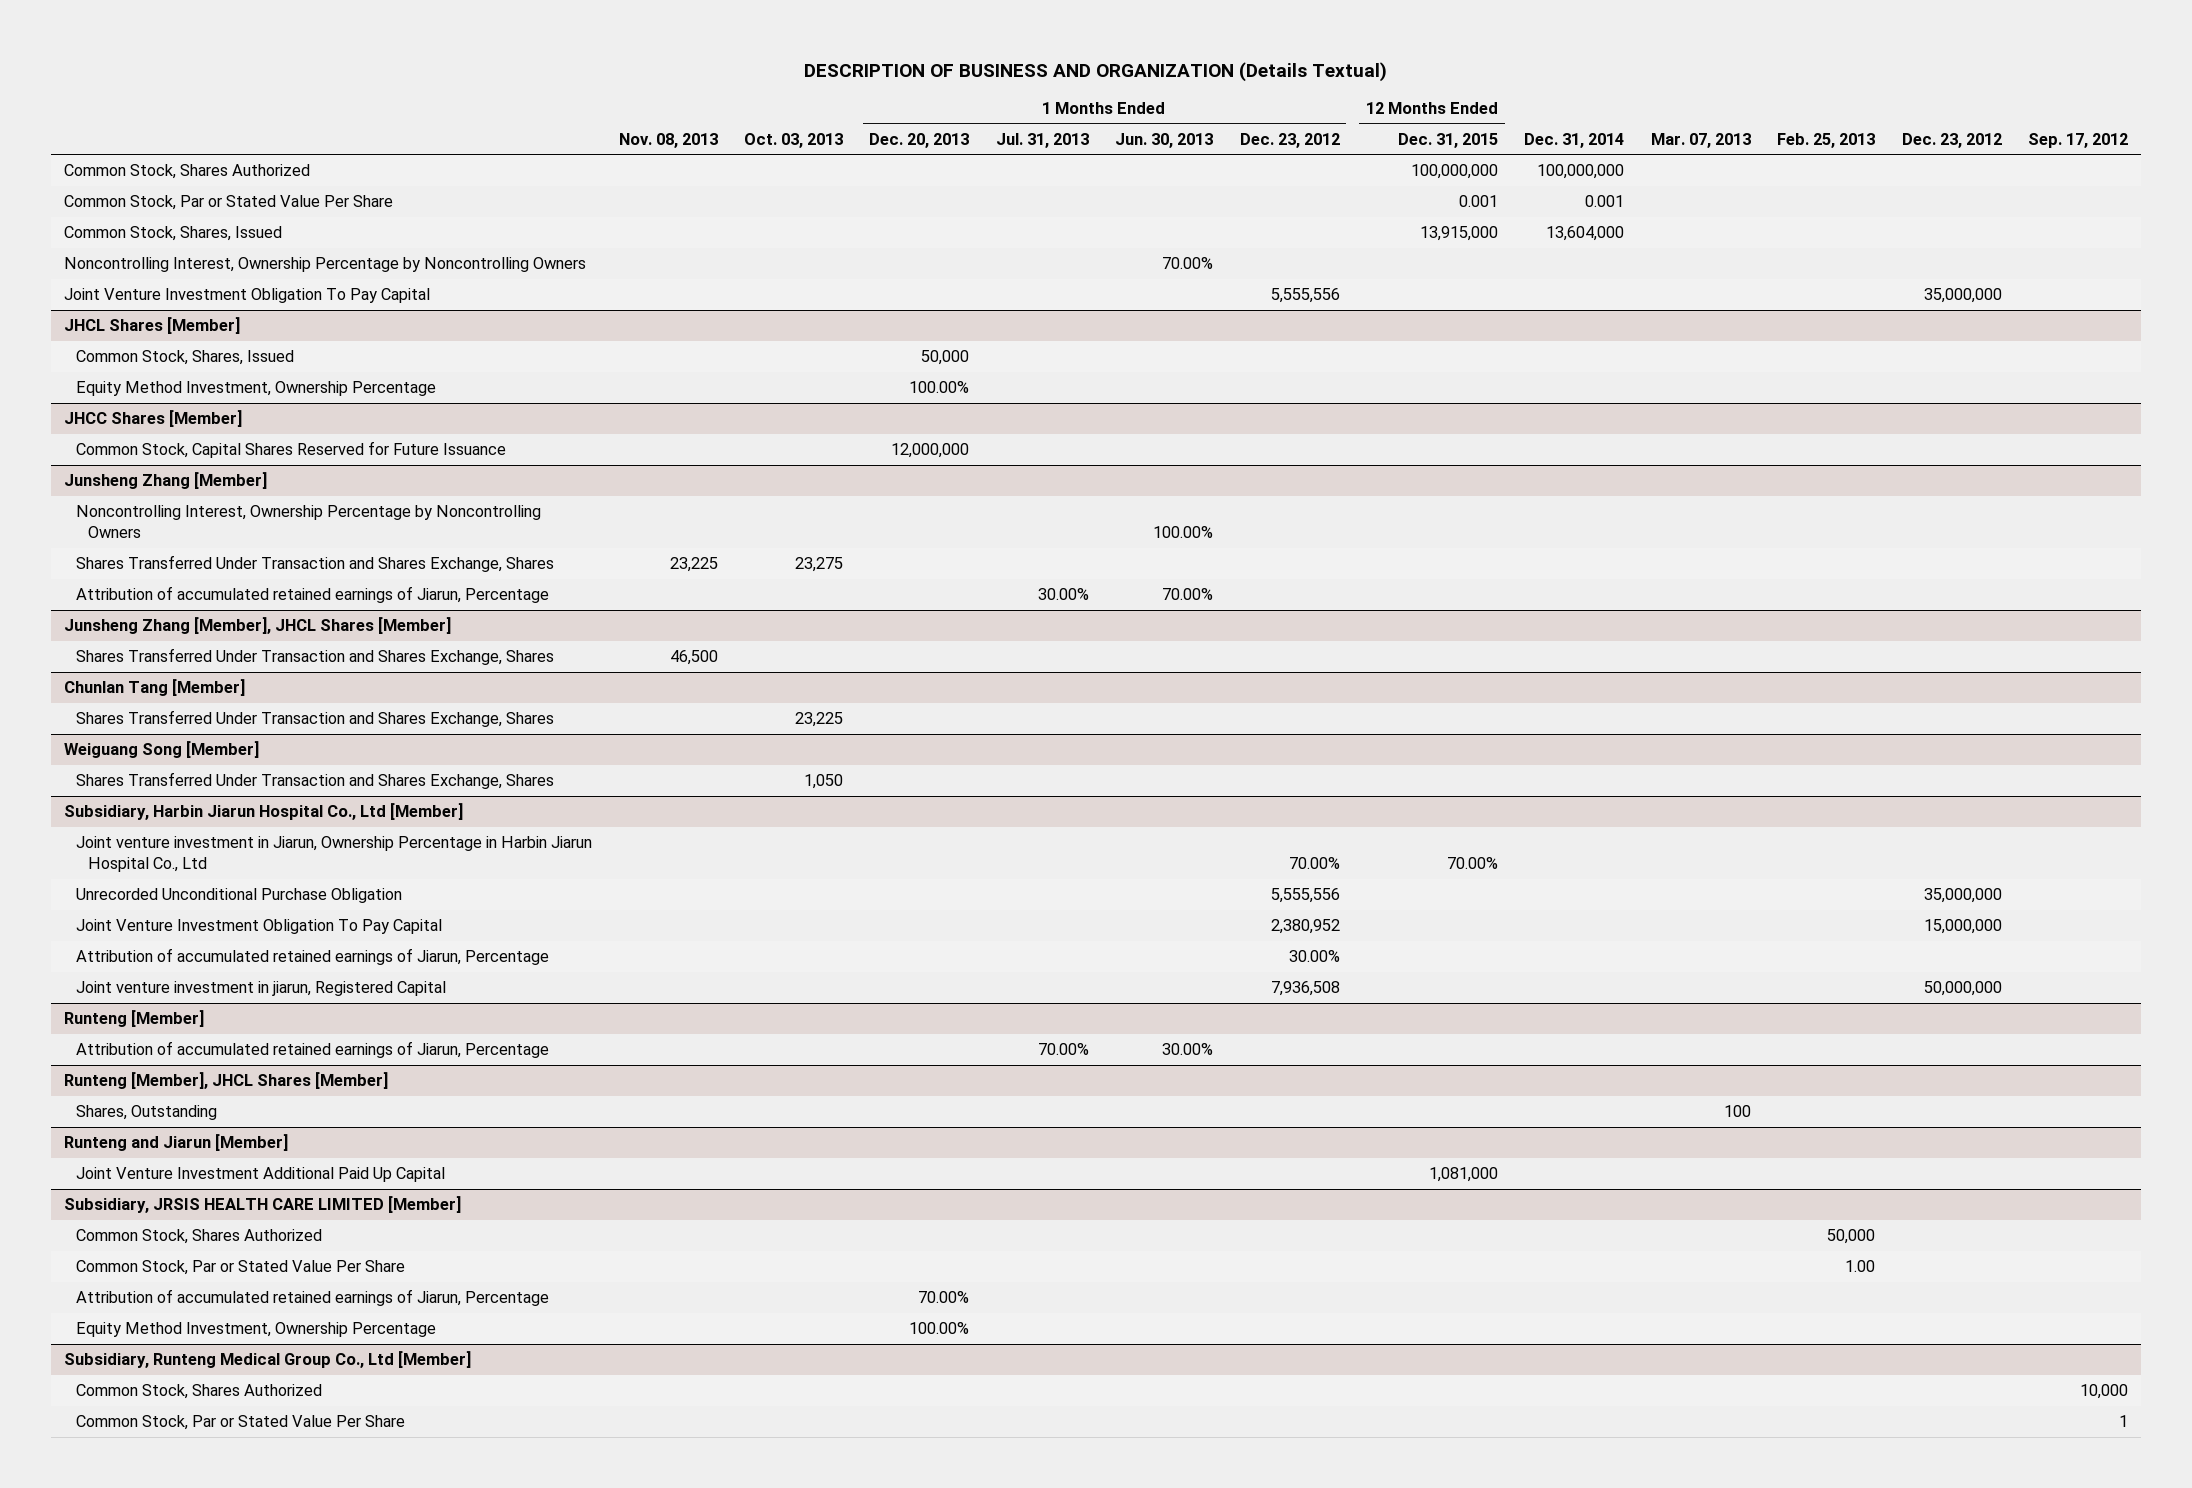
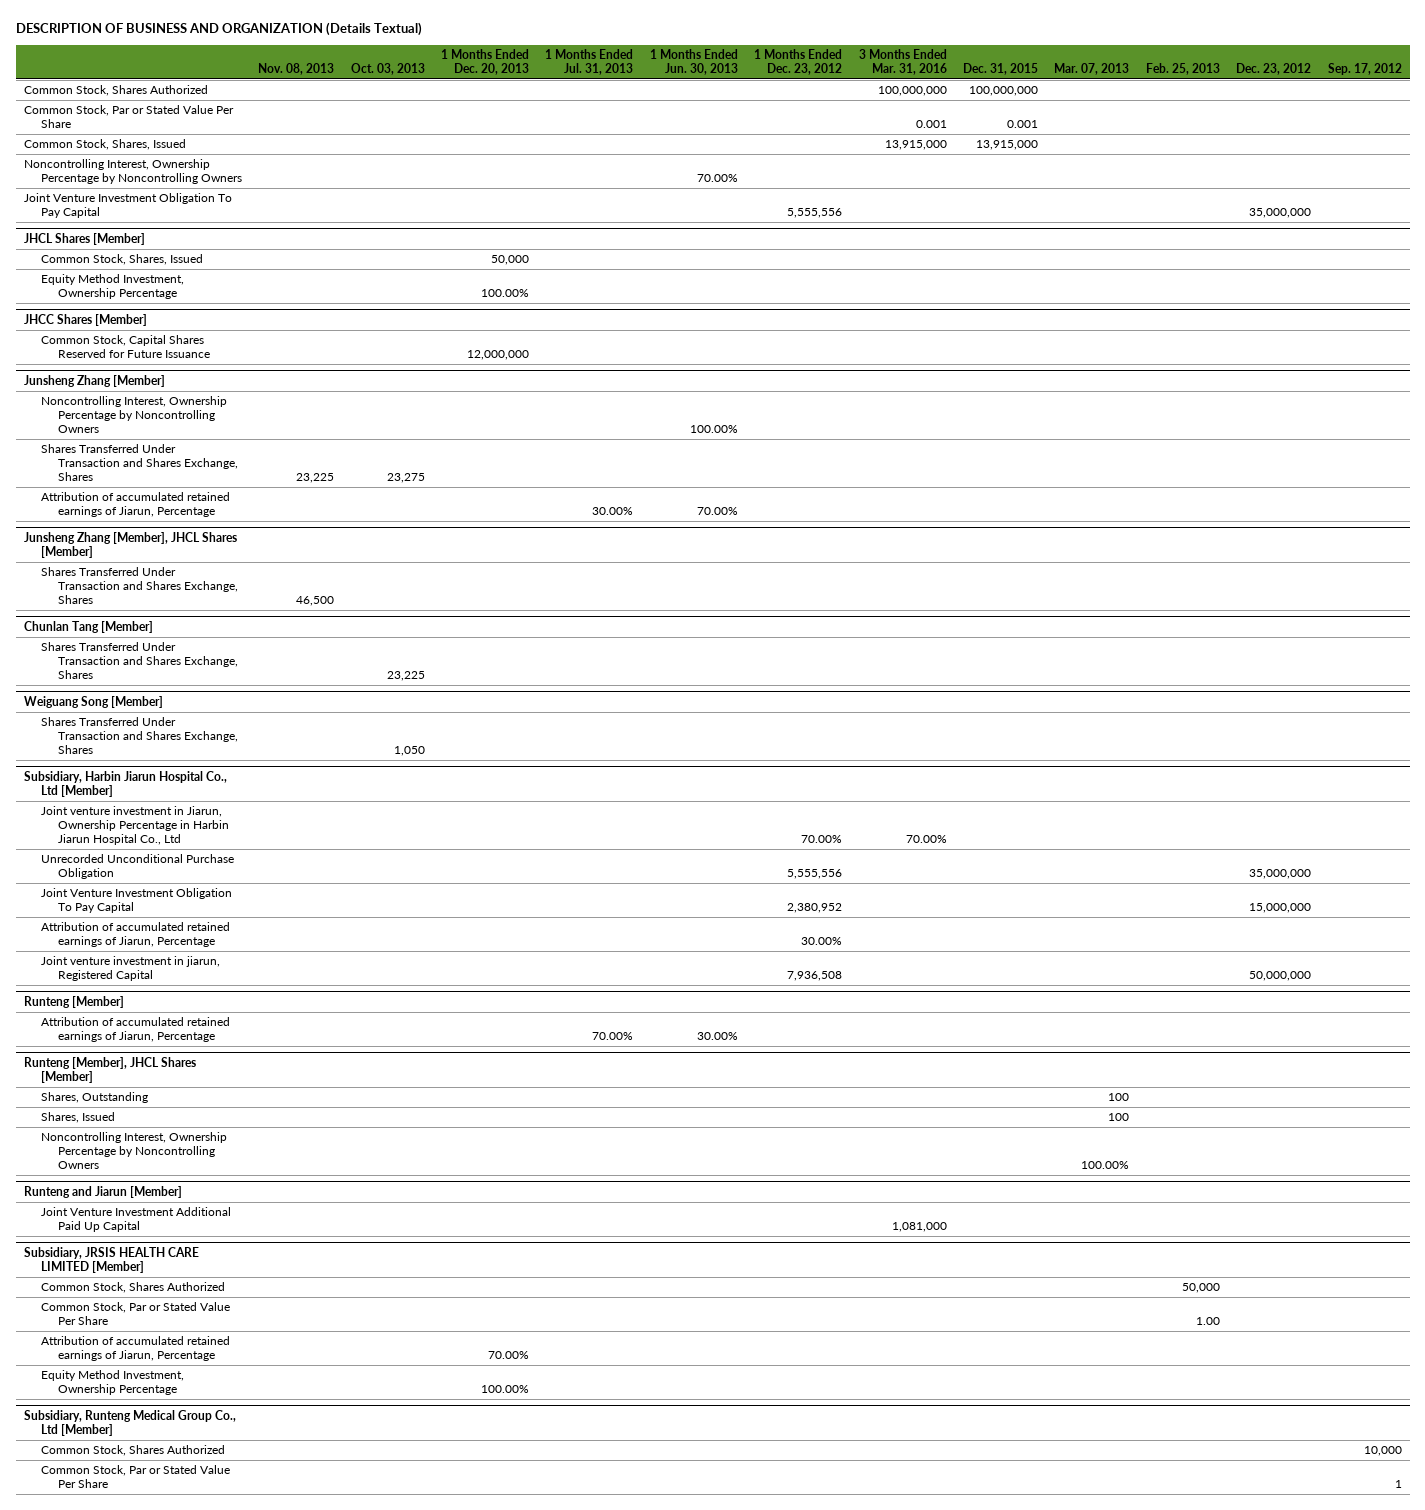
- | Nov. 08, 2013 | Oct. 03, 2013 | 1 Months Ended Dec. 20, 2013 | 1 Months Ended Jul. 31, 2013 | 1 Months Ended Jun. 30, 2013 | 1 Months Ended Dec. 23, 2012 | 12 Months Ended Dec. 31, 2015 | Dec. 31, 2014 | Mar. 07, 2013 | Feb. 25, 2013 | Dec. 23, 2012 | Sep. 17, 2012
+ | Nov. 08, 2013 | Oct. 03, 2013 | 1 Months Ended Dec. 20, 2013 | 1 Months Ended Jul. 31, 2013 | 1 Months Ended Jun. 30, 2013 | 1 Months Ended Dec. 23, 2012 | 3 Months Ended Mar. 31, 2016 | Dec. 31, 2015 | Mar. 07, 2013 | Feb. 25, 2013 | Dec. 23, 2012 | Sep. 17, 2012
@ Runteng [Member], JHCL Shares [Member]
+ Shares, Issued | | | | | | | | | 100 | | |
+ Noncontrolling Interest, Ownership Percentage by Noncontrolling Owners | | | | | | | | | 100.00% | | |

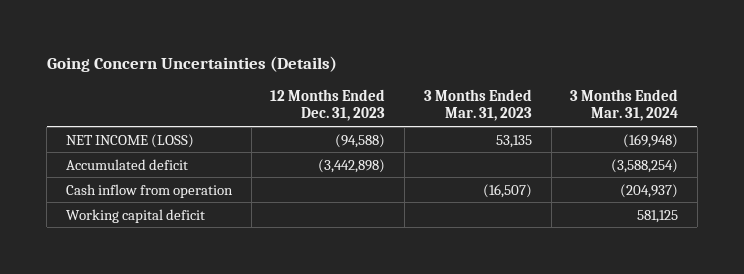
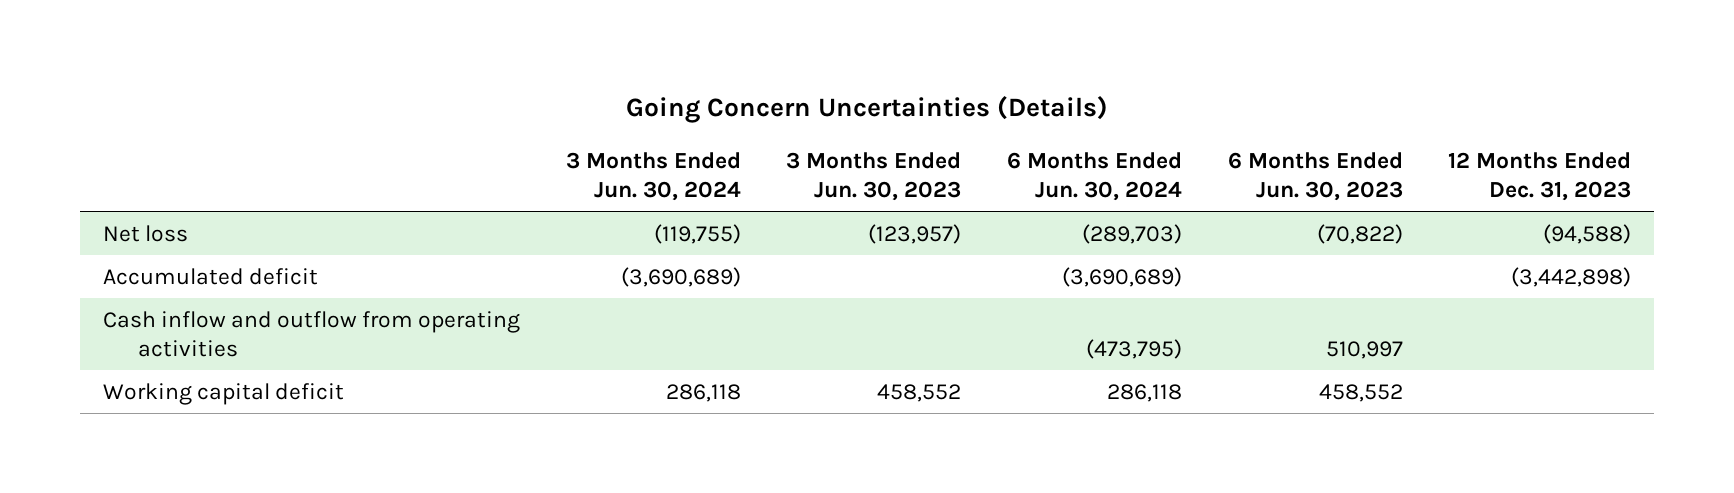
- | 12 Months Ended Dec. 31, 2023 | 3 Months Ended Mar. 31, 2023 | 3 Months Ended Mar. 31, 2024
+ | 3 Months Ended Jun. 30, 2024 | 3 Months Ended Jun. 30, 2023 | 6 Months Ended Jun. 30, 2024 | 6 Months Ended Jun. 30, 2023 | 12 Months Ended Dec. 31, 2023
- NET INCOME (LOSS) | (94,588) | 53,135 | (169,948)
+ Net loss | (119,755) | (123,957) | (289,703) | (70,822) | (94,588)
- Cash inflow from operation | | (16,507) | (204,937)
+ Cash inflow and outflow from operating activities | | | (473,795) | 510,997 |

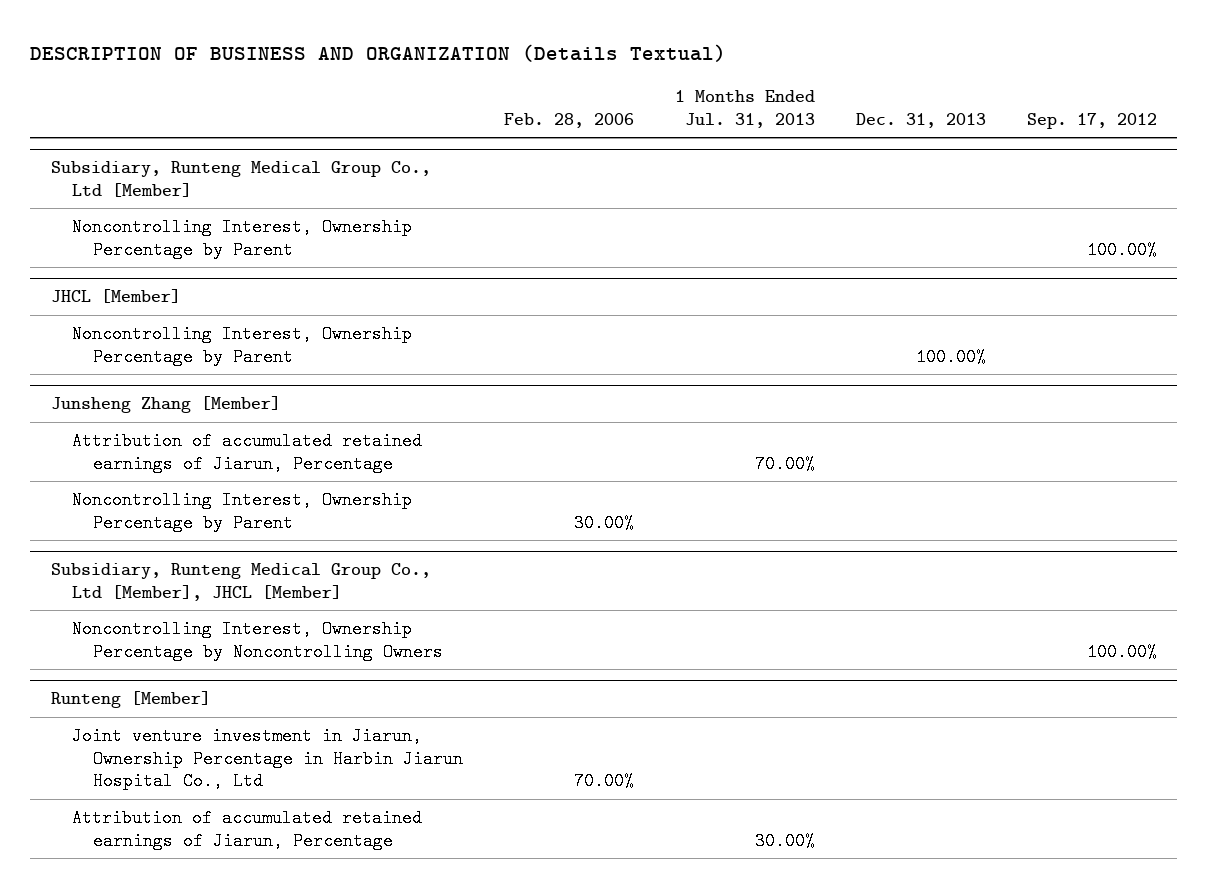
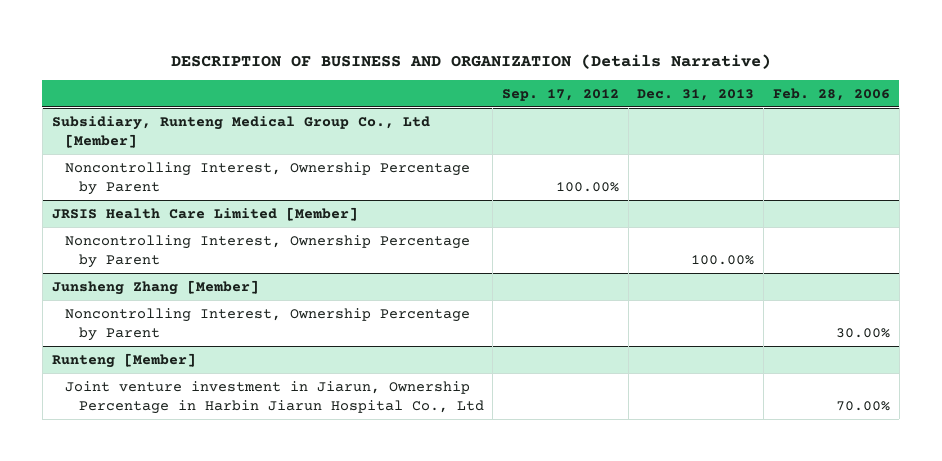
- DESCRIPTION OF BUSINESS AND ORGANIZATION (Details Textual)
+ DESCRIPTION OF BUSINESS AND ORGANIZATION (Details Narrative)
- | Feb. 28, 2006 | 1 Months Ended Jul. 31, 2013 | Dec. 31, 2013 | Sep. 17, 2012
+ | Sep. 17, 2012 | Dec. 31, 2013 | Feb. 28, 2006
- JHCL [Member]
+ JRSIS Health Care Limited [Member]
@ Junsheng Zhang [Member]
- Attribution of accumulated retained earnings of Jiarun, Percentage | | 70.00% | |
- Subsidiary, Runteng Medical Group Co., Ltd [Member], JHCL [Member]
- Noncontrolling Interest, Ownership Percentage by Noncontrolling Owners | | | | 100.00%
@ Runteng [Member]
- Attribution of accumulated retained earnings of Jiarun, Percentage | | 30.00% | |

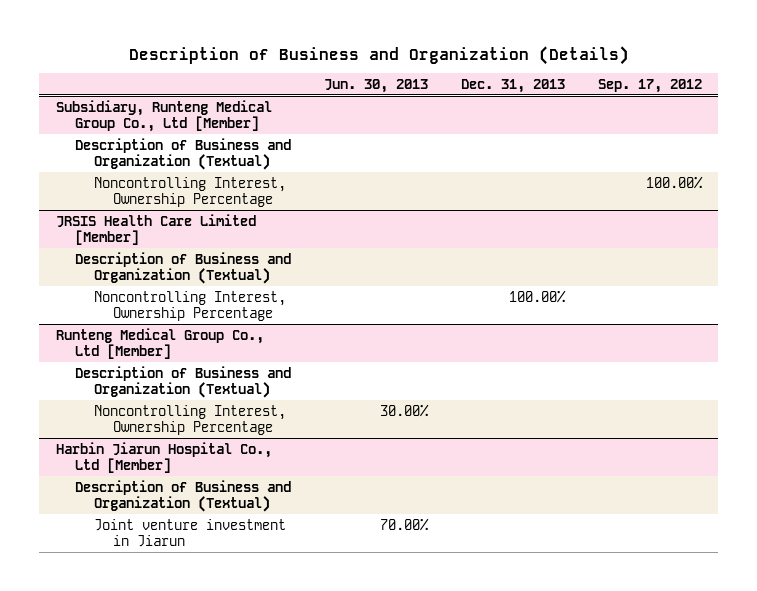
- DESCRIPTION OF BUSINESS AND ORGANIZATION (Details Narrative)
+ Description of Business and Organization (Details)
- | Sep. 17, 2012 | Dec. 31, 2013 | Feb. 28, 2006
+ | Jun. 30, 2013 | Dec. 31, 2013 | Sep. 17, 2012
@ Subsidiary, Runteng Medical Group Co., Ltd [Member]
- Noncontrolling Interest, Ownership Percentage by Parent | 100.00% | |
+ Description of Business and Organization (Textual)
+ Noncontrolling Interest, Ownership Percentage | | | 100.00%
@ JRSIS Health Care Limited [Member]
- Noncontrolling Interest, Ownership Percentage by Parent | | 100.00% |
- Junsheng Zhang [Member]
- Noncontrolling Interest, Ownership Percentage by Parent | | | 30.00%
- Runteng [Member]
- Joint venture investment in Jiarun, Ownership Percentage in Harbin Jiarun Hospital Co., Ltd | | | 70.00%
@ JRSIS Health Care Limited [Member]
+ Description of Business and Organization (Textual)
+ Noncontrolling Interest, Ownership Percentage | | 100.00% |
+ Runteng Medical Group Co., Ltd [Member]
+ Description of Business and Organization (Textual)
+ Noncontrolling Interest, Ownership Percentage | 30.00% | |
+ Harbin Jiarun Hospital Co., Ltd [Member]
+ Description of Business and Organization (Textual)
+ Joint venture investment in Jiarun | 70.00% | |

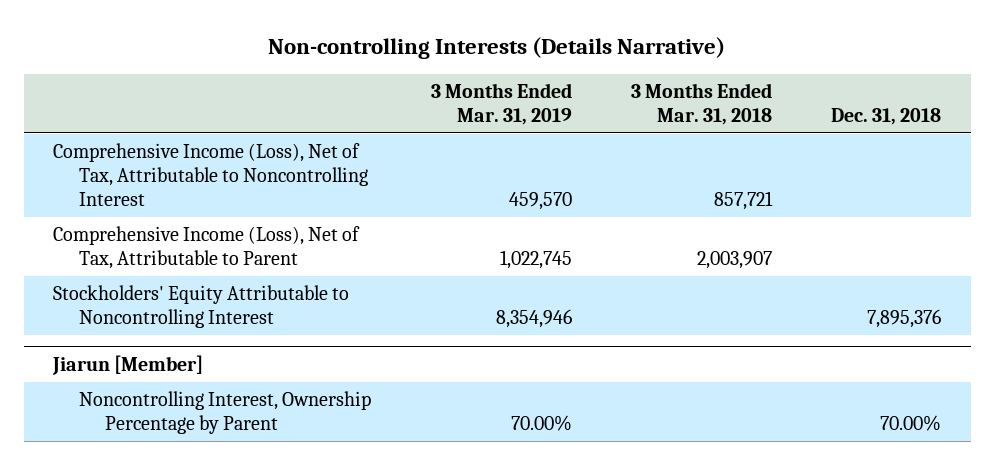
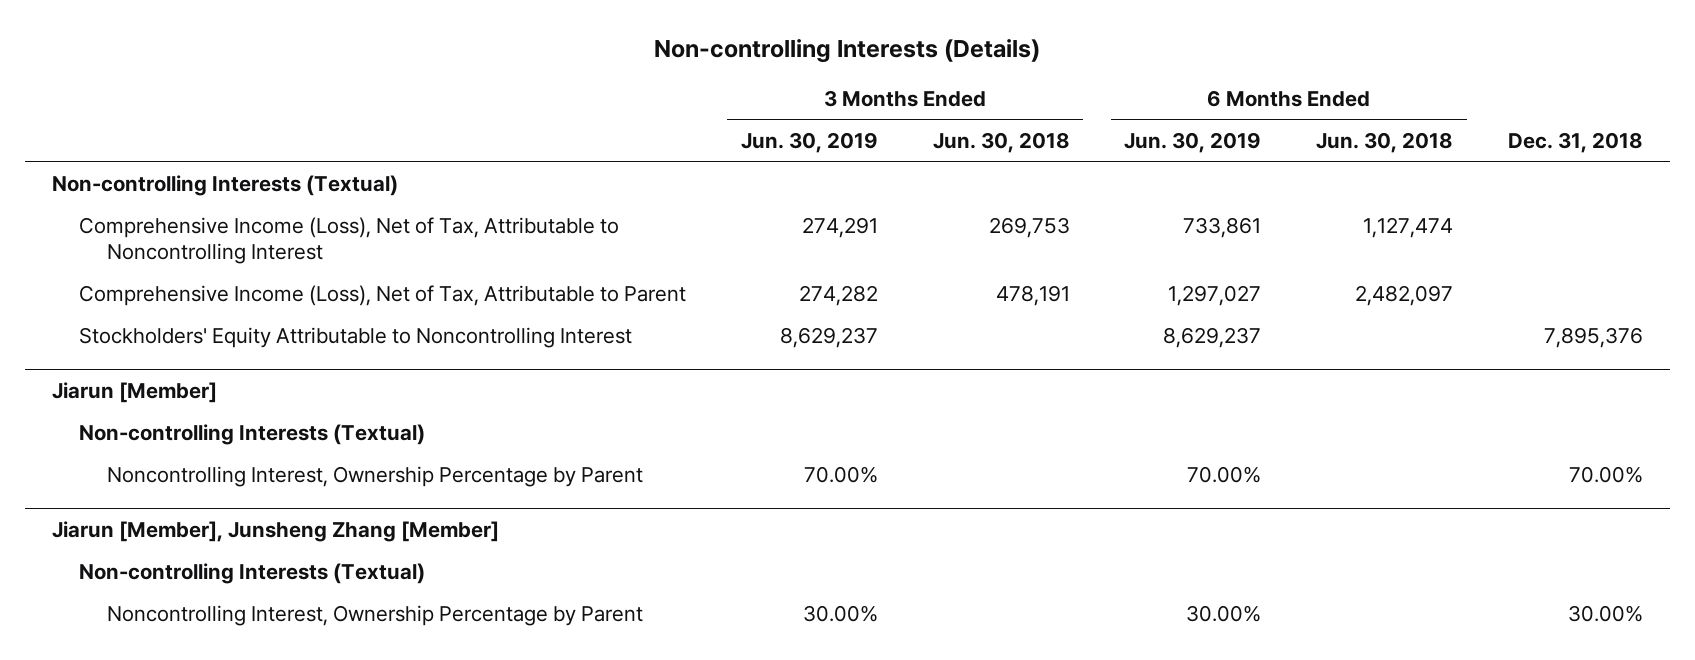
- Non-controlling Interests (Details Narrative)
+ Non-controlling Interests (Details)
- | 3 Months Ended Mar. 31, 2019 | 3 Months Ended Mar. 31, 2018 | Dec. 31, 2018
+ | 3 Months Ended Jun. 30, 2019 | 3 Months Ended Jun. 30, 2018 | 6 Months Ended Jun. 30, 2019 | 6 Months Ended Jun. 30, 2018 | Dec. 31, 2018
+ Non-controlling Interests (Textual)
@ Jiarun [Member]
+ Non-controlling Interests (Textual)
+ Jiarun [Member], Junsheng Zhang [Member]
+ Non-controlling Interests (Textual)
+ Noncontrolling Interest, Ownership Percentage by Parent | 30.00% | | 30.00% | | 30.00%

